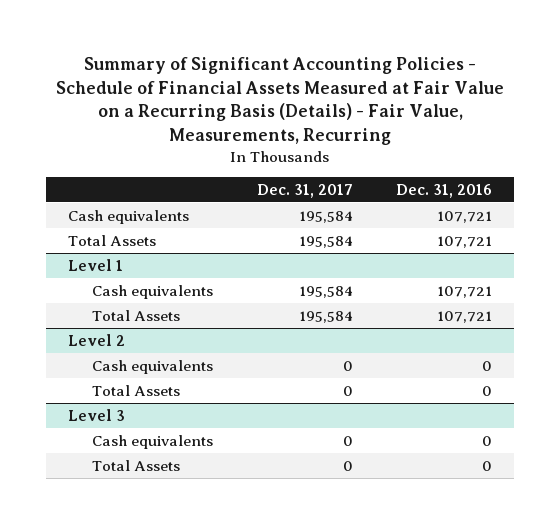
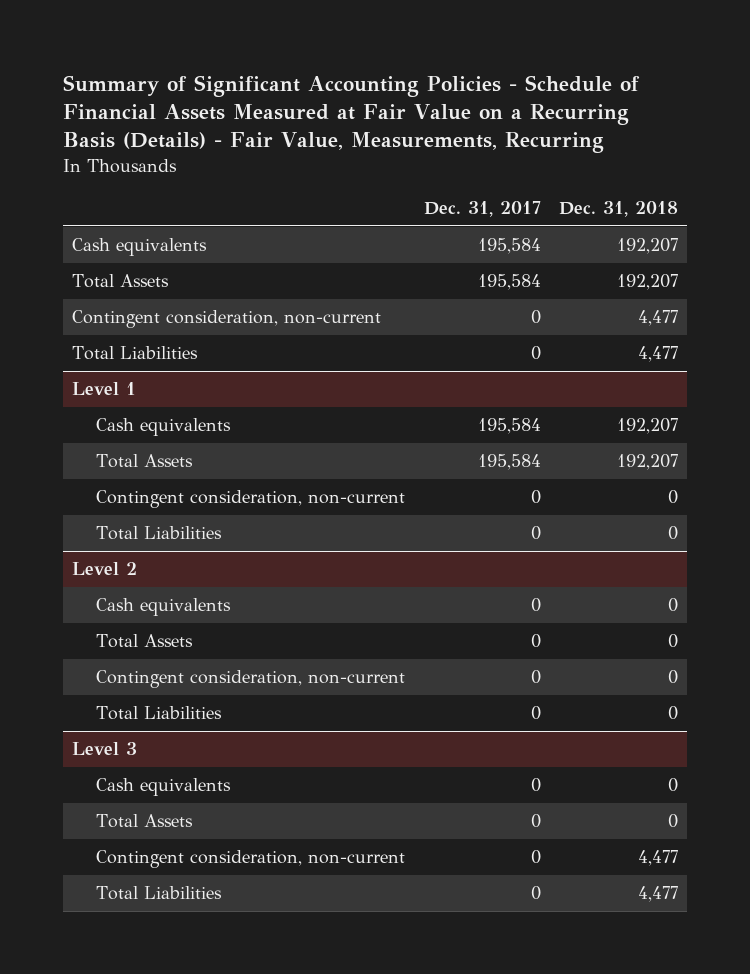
- | Dec. 31, 2017 | Dec. 31, 2016
+ | Dec. 31, 2017 | Dec. 31, 2018
+ Contingent consideration, non-current | 0 | 4,477
+ Total Liabilities | 0 | 4,477
@ Level 1
+ Contingent consideration, non-current | 0 | 0
+ Total Liabilities | 0 | 0
@ Level 2
+ Contingent consideration, non-current | 0 | 0
+ Total Liabilities | 0 | 0
@ Level 3
+ Contingent consideration, non-current | 0 | 4,477
+ Total Liabilities | 0 | 4,477

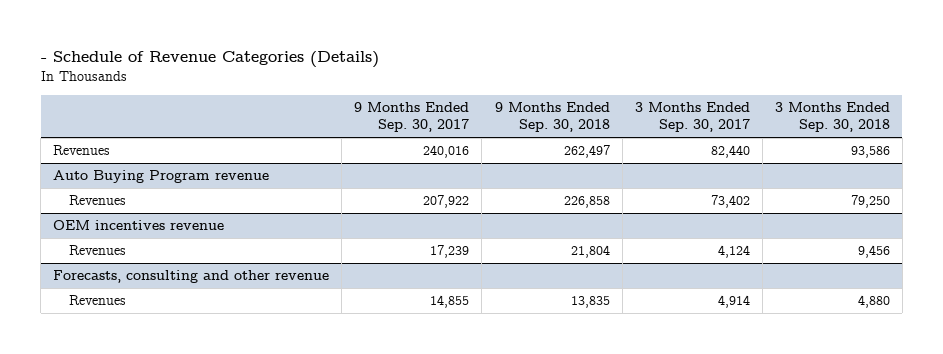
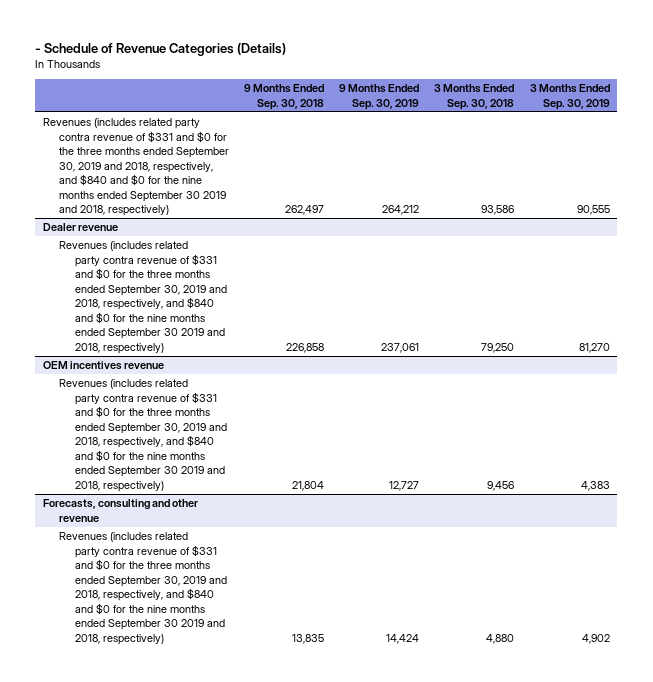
- | 9 Months Ended Sep. 30, 2017 | 9 Months Ended Sep. 30, 2018 | 3 Months Ended Sep. 30, 2017 | 3 Months Ended Sep. 30, 2018
+ | 9 Months Ended Sep. 30, 2018 | 9 Months Ended Sep. 30, 2019 | 3 Months Ended Sep. 30, 2018 | 3 Months Ended Sep. 30, 2019
- Revenues | 240,016 | 262,497 | 82,440 | 93,586
- Auto Buying Program revenue
- Revenues | 207,922 | 226,858 | 73,402 | 79,250
+ Revenues (includes related party contra revenue of $331 and $0 for the three months ended September 30, 2019 and 2018, respectively, and $840 and $0 for the nine months ended September 30 2019 and 2018, respectively) | 262,497 | 264,212 | 93,586 | 90,555
+ Dealer revenue
+ Revenues (includes related party contra revenue of $331 and $0 for the three months ended September 30, 2019 and 2018, respectively, and $840 and $0 for the nine months ended September 30 2019 and 2018, respectively) | 226,858 | 237,061 | 79,250 | 81,270
@ OEM incentives revenue
- Revenues | 17,239 | 21,804 | 4,124 | 9,456
+ Revenues (includes related party contra revenue of $331 and $0 for the three months ended September 30, 2019 and 2018, respectively, and $840 and $0 for the nine months ended September 30 2019 and 2018, respectively) | 21,804 | 12,727 | 9,456 | 4,383
@ Forecasts, consulting and other revenue
- Revenues | 14,855 | 13,835 | 4,914 | 4,880
+ Revenues (includes related party contra revenue of $331 and $0 for the three months ended September 30, 2019 and 2018, respectively, and $840 and $0 for the nine months ended September 30 2019 and 2018, respectively) | 13,835 | 14,424 | 4,880 | 4,902

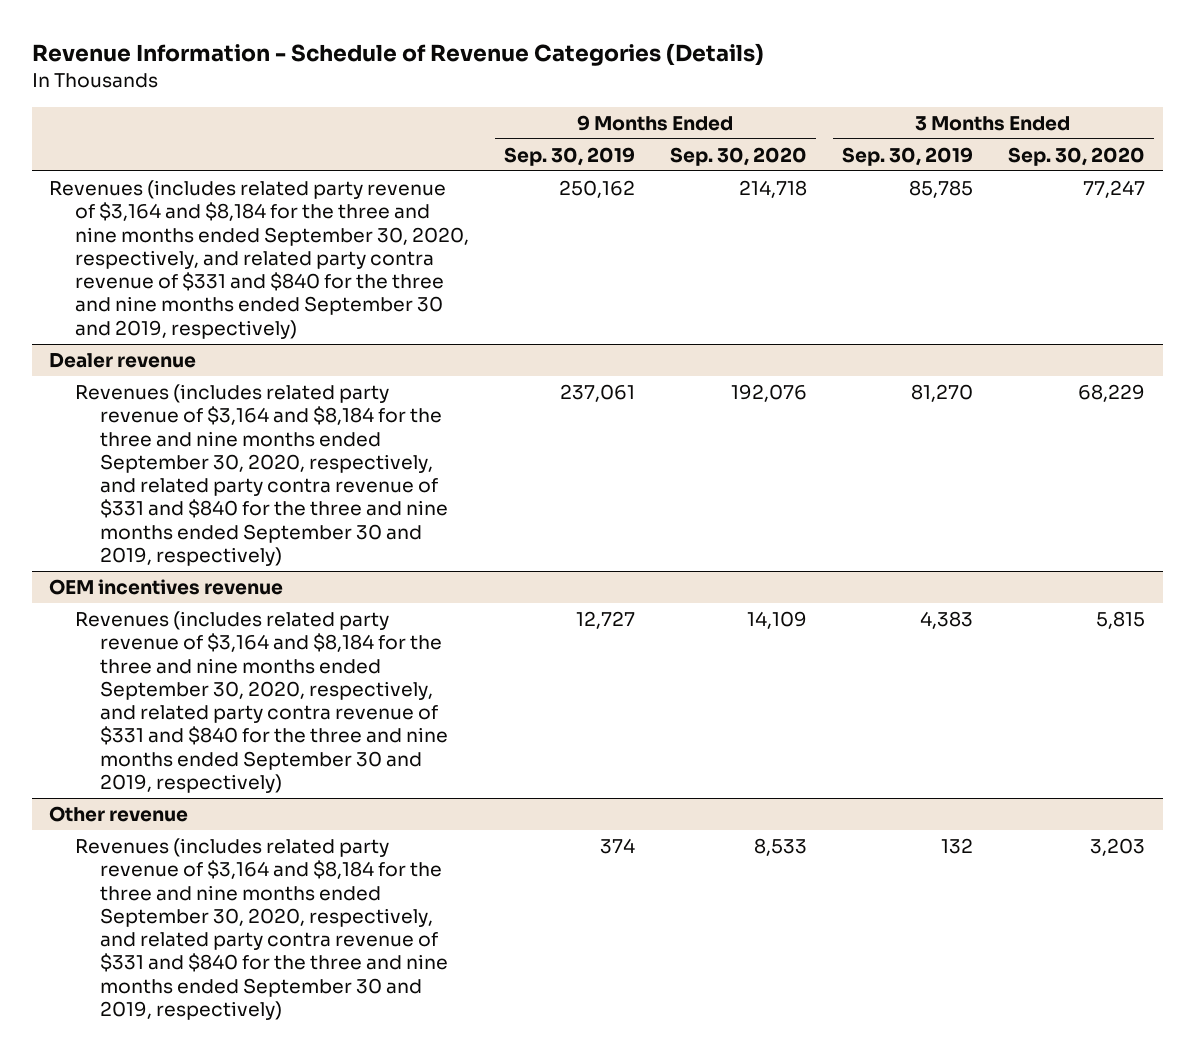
- - Schedule of Revenue Categories (Details)
+ Revenue Information - Schedule of Revenue Categories (Details)
- | 9 Months Ended Sep. 30, 2018 | 9 Months Ended Sep. 30, 2019 | 3 Months Ended Sep. 30, 2018 | 3 Months Ended Sep. 30, 2019
+ | 9 Months Ended Sep. 30, 2019 | 9 Months Ended Sep. 30, 2020 | 3 Months Ended Sep. 30, 2019 | 3 Months Ended Sep. 30, 2020
- Revenues (includes related party contra revenue of $331 and $0 for the three months ended September 30, 2019 and 2018, respectively, and $840 and $0 for the nine months ended September 30 2019 and 2018, respectively) | 262,497 | 264,212 | 93,586 | 90,555
+ Revenues (includes related party revenue of $3,164 and $8,184 for the three and nine months ended September 30, 2020, respectively, and related party contra revenue of $331 and $840 for the three and nine months ended September 30 and 2019, respectively) | 250,162 | 214,718 | 85,785 | 77,247
@ Dealer revenue
- Revenues (includes related party contra revenue of $331 and $0 for the three months ended September 30, 2019 and 2018, respectively, and $840 and $0 for the nine months ended September 30 2019 and 2018, respectively) | 226,858 | 237,061 | 79,250 | 81,270
+ Revenues (includes related party revenue of $3,164 and $8,184 for the three and nine months ended September 30, 2020, respectively, and related party contra revenue of $331 and $840 for the three and nine months ended September 30 and 2019, respectively) | 237,061 | 192,076 | 81,270 | 68,229
@ OEM incentives revenue
- Revenues (includes related party contra revenue of $331 and $0 for the three months ended September 30, 2019 and 2018, respectively, and $840 and $0 for the nine months ended September 30 2019 and 2018, respectively) | 21,804 | 12,727 | 9,456 | 4,383
- Forecasts, consulting and other revenue
- Revenues (includes related party contra revenue of $331 and $0 for the three months ended September 30, 2019 and 2018, respectively, and $840 and $0 for the nine months ended September 30 2019 and 2018, respectively) | 13,835 | 14,424 | 4,880 | 4,902
@ OEM incentives revenue
+ Revenues (includes related party revenue of $3,164 and $8,184 for the three and nine months ended September 30, 2020, respectively, and related party contra revenue of $331 and $840 for the three and nine months ended September 30 and 2019, respectively) | 12,727 | 14,109 | 4,383 | 5,815
+ Other revenue
+ Revenues (includes related party revenue of $3,164 and $8,184 for the three and nine months ended September 30, 2020, respectively, and related party contra revenue of $331 and $840 for the three and nine months ended September 30 and 2019, respectively) | 374 | 8,533 | 132 | 3,203

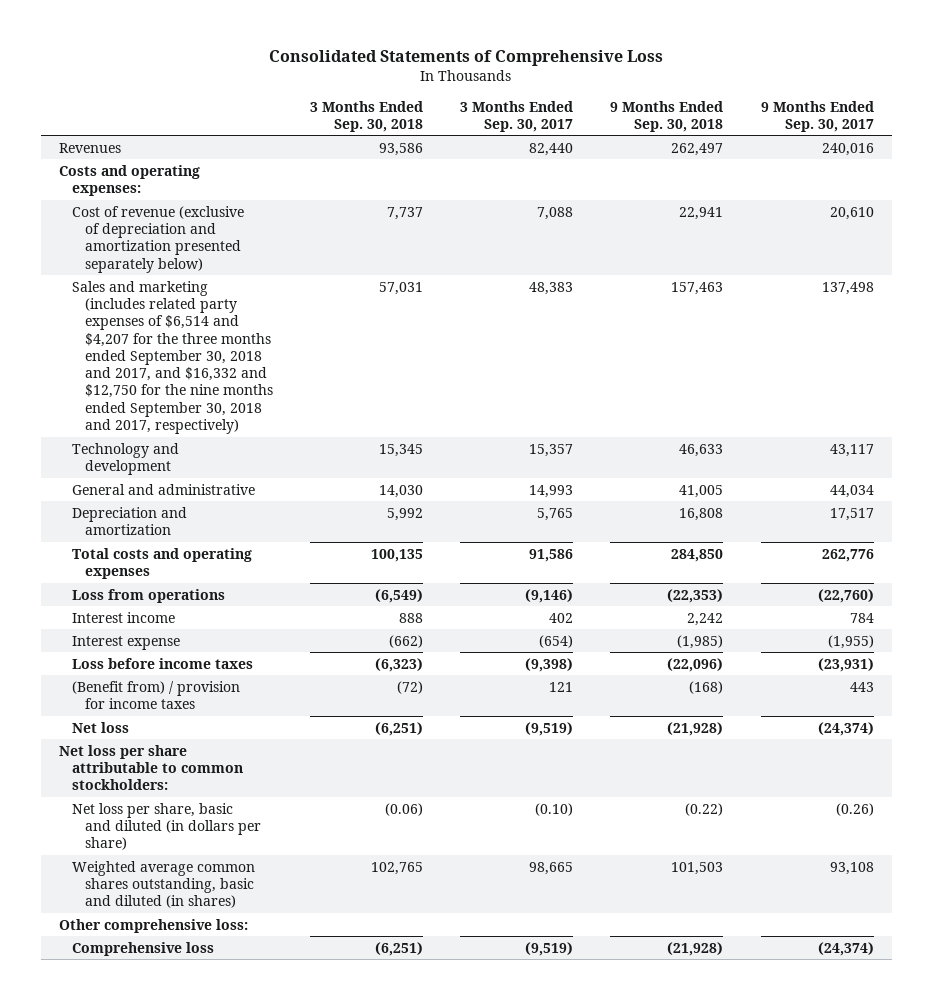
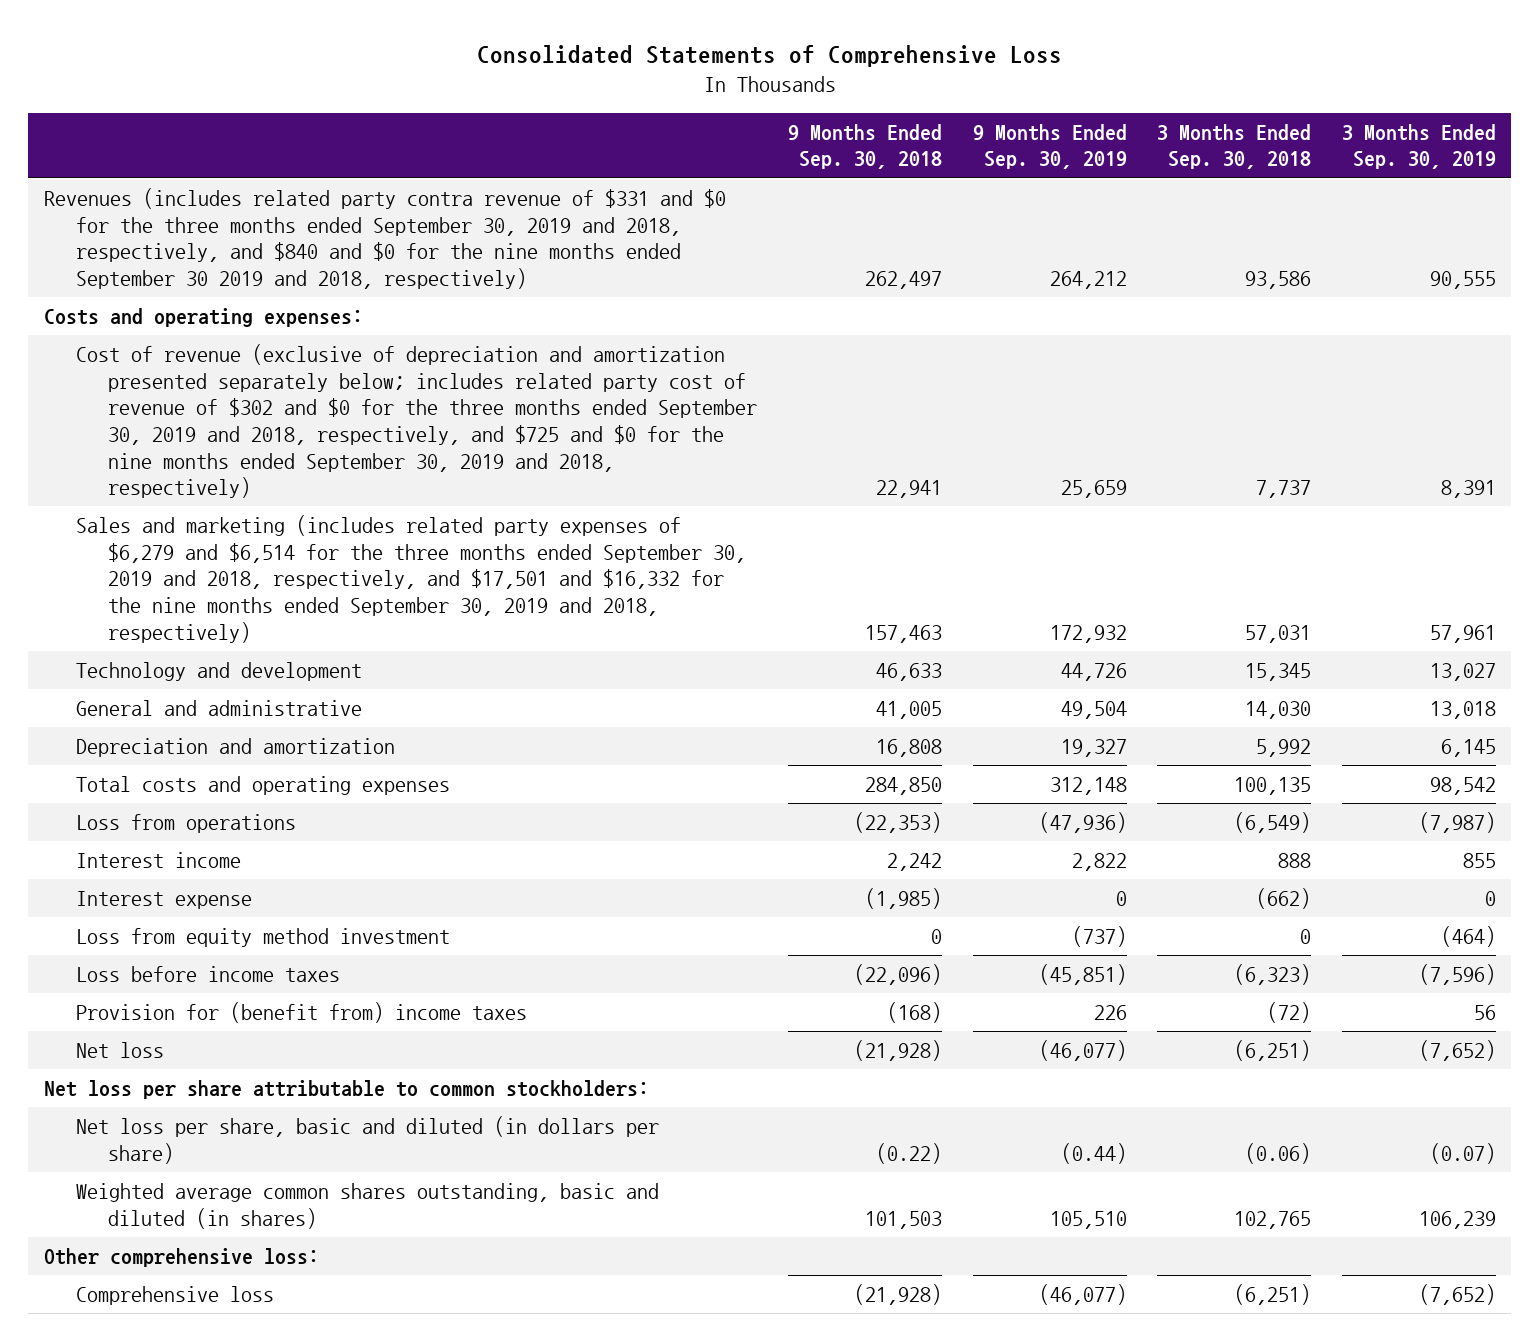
- | 3 Months Ended Sep. 30, 2018 | 3 Months Ended Sep. 30, 2017 | 9 Months Ended Sep. 30, 2018 | 9 Months Ended Sep. 30, 2017
+ | 9 Months Ended Sep. 30, 2018 | 9 Months Ended Sep. 30, 2019 | 3 Months Ended Sep. 30, 2018 | 3 Months Ended Sep. 30, 2019
- Revenues | 93,586 | 82,440 | 262,497 | 240,016
+ Revenues (includes related party contra revenue of $331 and $0 for the three months ended September 30, 2019 and 2018, respectively, and $840 and $0 for the nine months ended September 30 2019 and 2018, respectively) | 262,497 | 264,212 | 93,586 | 90,555
- Cost of revenue (exclusive of depreciation and amortization presented separately below) | 7,737 | 7,088 | 22,941 | 20,610
- Sales and marketing (includes related party expenses of $6,514 and $4,207 for the three months ended September 30, 2018 and 2017, and $16,332 and $12,750 for the nine months ended September 30, 2018 and 2017, respectively) | 57,031 | 48,383 | 157,463 | 137,498
+ Cost of revenue (exclusive of depreciation and amortization presented separately below; includes related party cost of revenue of $302 and $0 for the three months ended September 30, 2019 and 2018, respectively, and $725 and $0 for the nine months ended September 30, 2019 and 2018, respectively) | 22,941 | 25,659 | 7,737 | 8,391
+ Sales and marketing (includes related party expenses of $6,279 and $6,514 for the three months ended September 30, 2019 and 2018, respectively, and $17,501 and $16,332 for the nine months ended September 30, 2019 and 2018, respectively) | 157,463 | 172,932 | 57,031 | 57,961
+ Loss from equity method investment | 0 | (737) | 0 | (464)
- (Benefit from) / provision for income taxes | (72) | 121 | (168) | 443
+ Provision for (benefit from) income taxes | (168) | 226 | (72) | 56

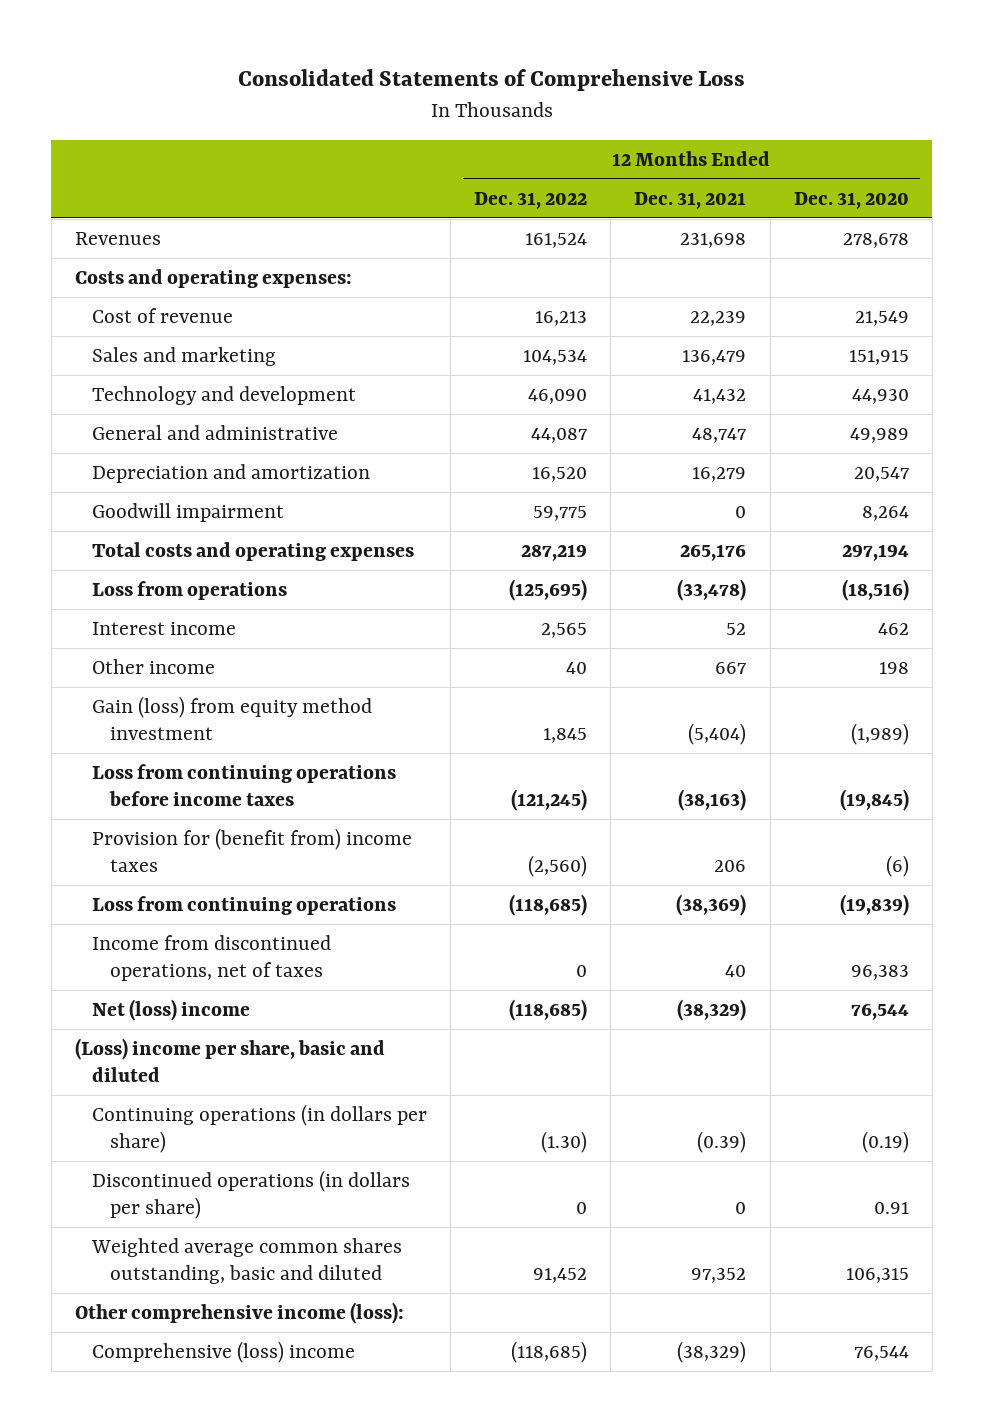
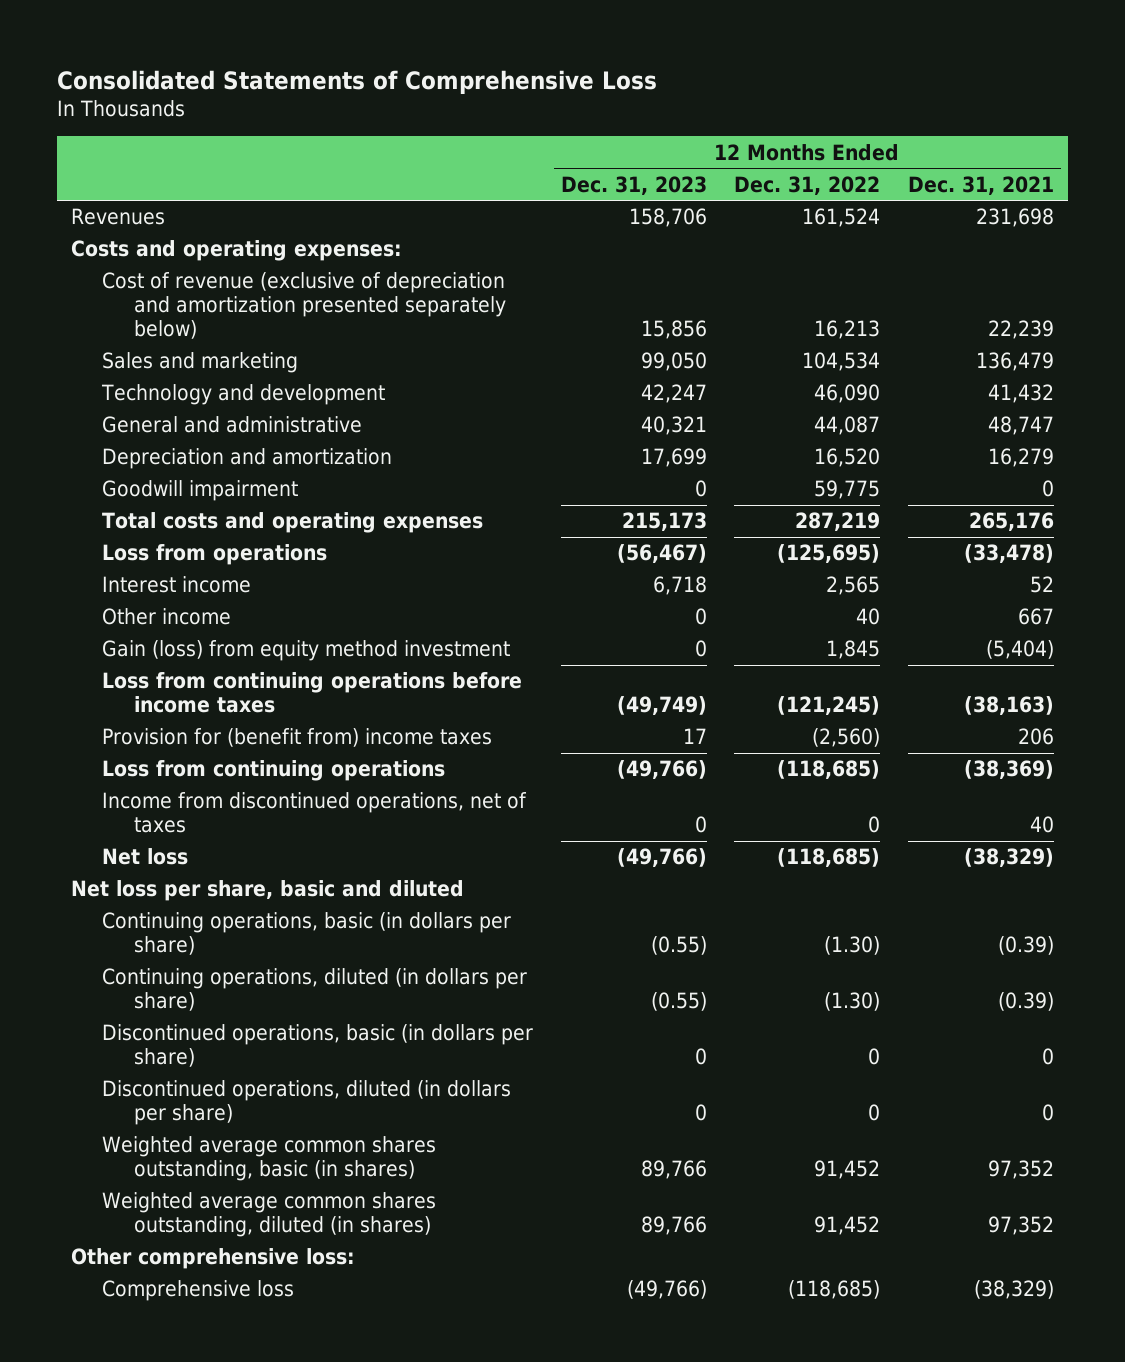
- | 12 Months Ended Dec. 31, 2022 | 12 Months Ended Dec. 31, 2021 | 12 Months Ended Dec. 31, 2020
+ | 12 Months Ended Dec. 31, 2023 | 12 Months Ended Dec. 31, 2022 | 12 Months Ended Dec. 31, 2021
- Cost of revenue | 16,213 | 22,239 | 21,549
+ Cost of revenue (exclusive of depreciation and amortization presented separately below) | 15,856 | 16,213 | 22,239
- Net (loss) income | (118,685) | (38,329) | 76,544
- (Loss) income per share, basic and diluted
- Continuing operations (in dollars per share) | (1.30) | (0.39) | (0.19)
- Discontinued operations (in dollars per share) | 0 | 0 | 0.91
- Weighted average common shares outstanding, basic and diluted | 91,452 | 97,352 | 106,315
- Other comprehensive income (loss):
- Comprehensive (loss) income | (118,685) | (38,329) | 76,544
+ Net loss | (49,766) | (118,685) | (38,329)
+ Net loss per share, basic and diluted
+ Continuing operations, basic (in dollars per share) | (0.55) | (1.30) | (0.39)
+ Continuing operations, diluted (in dollars per share) | (0.55) | (1.30) | (0.39)
+ Discontinued operations, basic (in dollars per share) | 0 | 0 | 0
+ Discontinued operations, diluted (in dollars per share) | 0 | 0 | 0
+ Weighted average common shares outstanding, basic (in shares) | 89,766 | 91,452 | 97,352
+ Weighted average common shares outstanding, diluted (in shares) | 89,766 | 91,452 | 97,352
+ Other comprehensive loss:
+ Comprehensive loss | (49,766) | (118,685) | (38,329)

